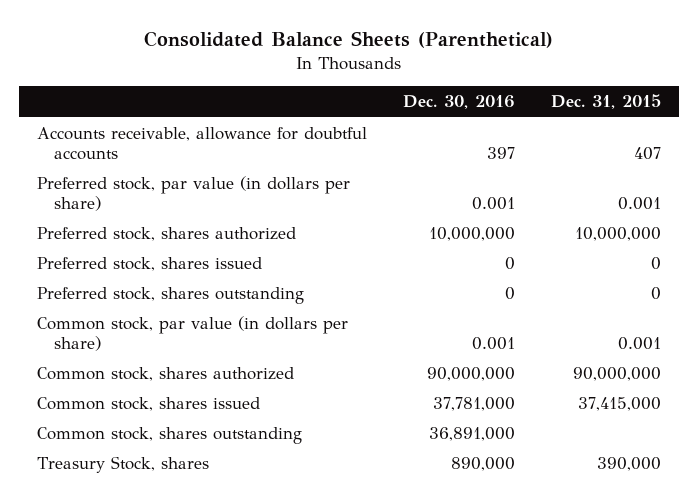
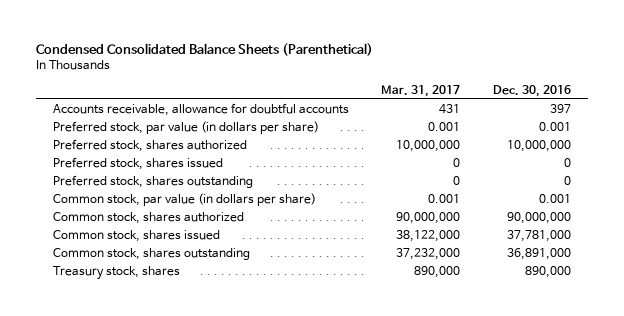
- Consolidated Balance Sheets (Parenthetical)
+ Condensed Consolidated Balance Sheets (Parenthetical)
- | Dec. 30, 2016 | Dec. 31, 2015
+ | Mar. 31, 2017 | Dec. 30, 2016
- Treasury Stock, shares | 890,000 | 390,000
+ Treasury stock, shares | 890,000 | 890,000

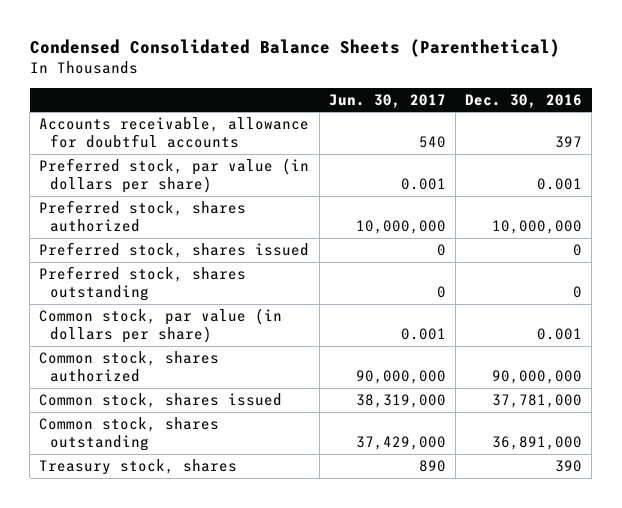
- | Mar. 31, 2017 | Dec. 30, 2016
+ | Jun. 30, 2017 | Dec. 30, 2016
- Treasury stock, shares | 890,000 | 890,000
+ Treasury stock, shares | 890 | 390

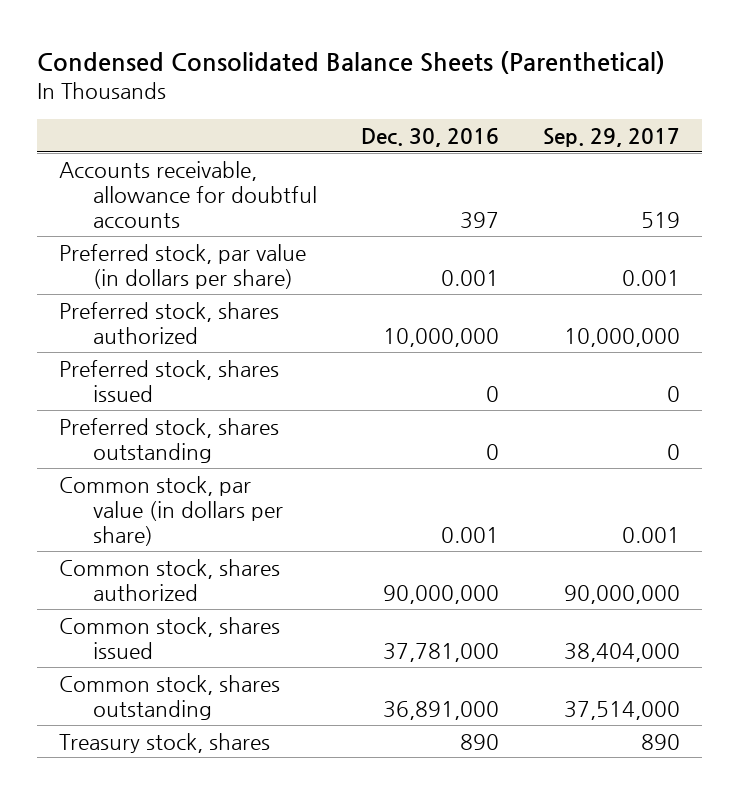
- | Jun. 30, 2017 | Dec. 30, 2016
+ | Dec. 30, 2016 | Sep. 29, 2017
- Treasury stock, shares | 890 | 390
+ Treasury stock, shares | 890 | 890

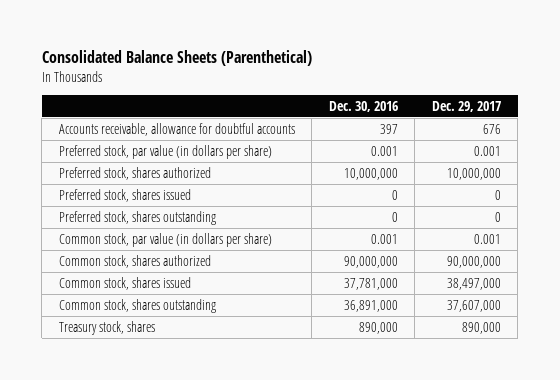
- Condensed Consolidated Balance Sheets (Parenthetical)
+ Consolidated Balance Sheets (Parenthetical)
- | Dec. 30, 2016 | Sep. 29, 2017
+ | Dec. 30, 2016 | Dec. 29, 2017
- Treasury stock, shares | 890 | 890
+ Treasury stock, shares | 890,000 | 890,000

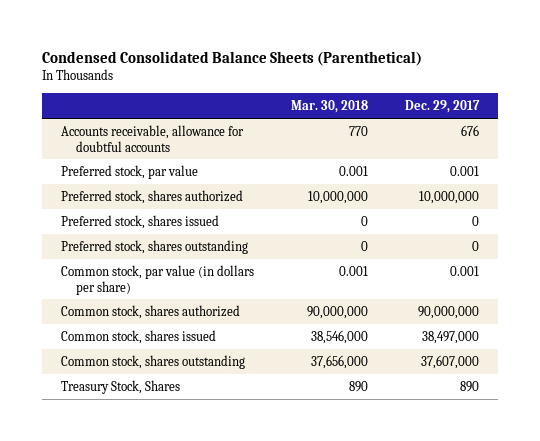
- Consolidated Balance Sheets (Parenthetical)
+ Condensed Consolidated Balance Sheets (Parenthetical)
- | Dec. 30, 2016 | Dec. 29, 2017
+ | Mar. 30, 2018 | Dec. 29, 2017
- Preferred stock, par value (in dollars per share) | 0.001 | 0.001
+ Preferred stock, par value | 0.001 | 0.001
- Treasury stock, shares | 890,000 | 890,000
+ Treasury Stock, Shares | 890 | 890

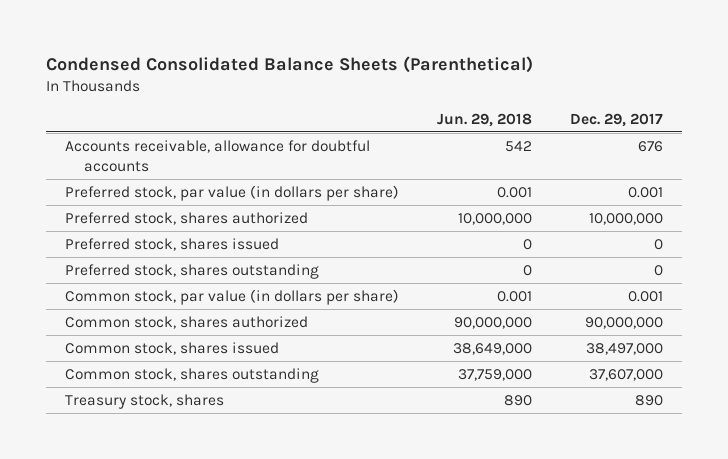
- | Mar. 30, 2018 | Dec. 29, 2017
+ | Jun. 29, 2018 | Dec. 29, 2017
- Preferred stock, par value | 0.001 | 0.001
+ Preferred stock, par value (in dollars per share) | 0.001 | 0.001
- Treasury Stock, Shares | 890 | 890
+ Treasury stock, shares | 890 | 890

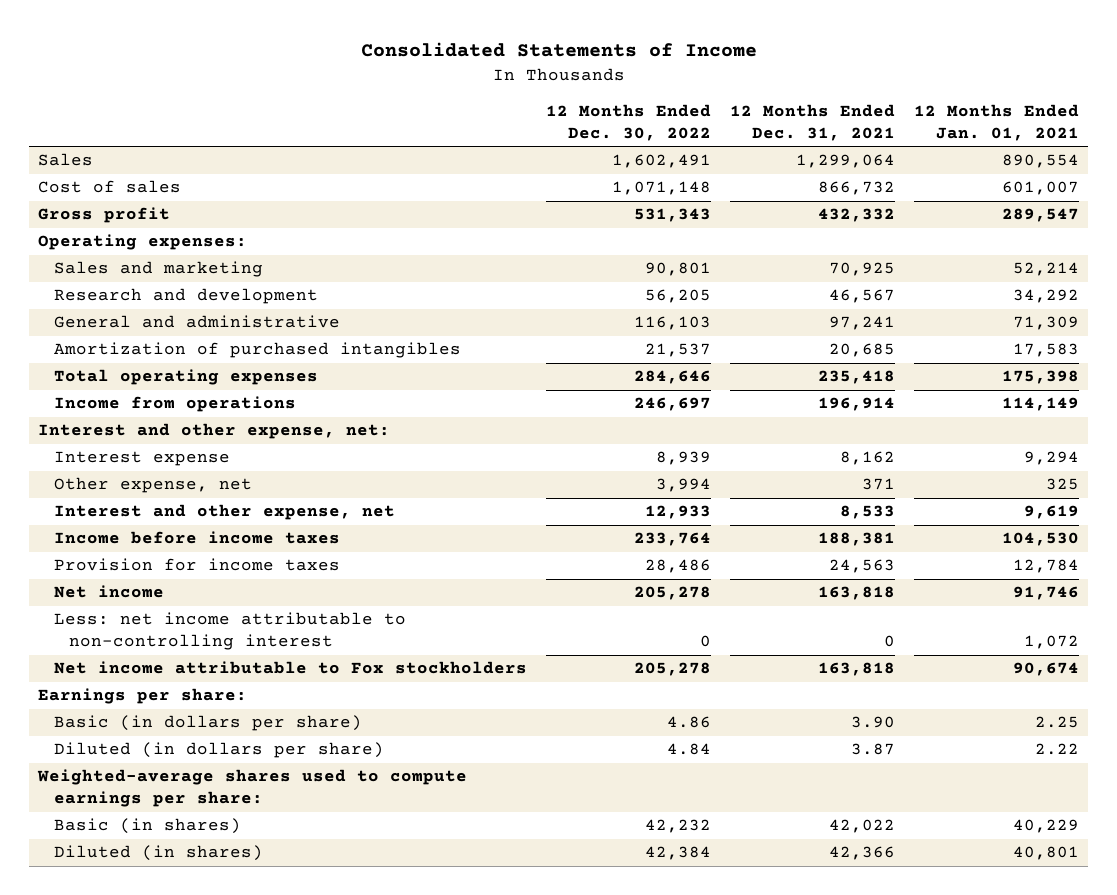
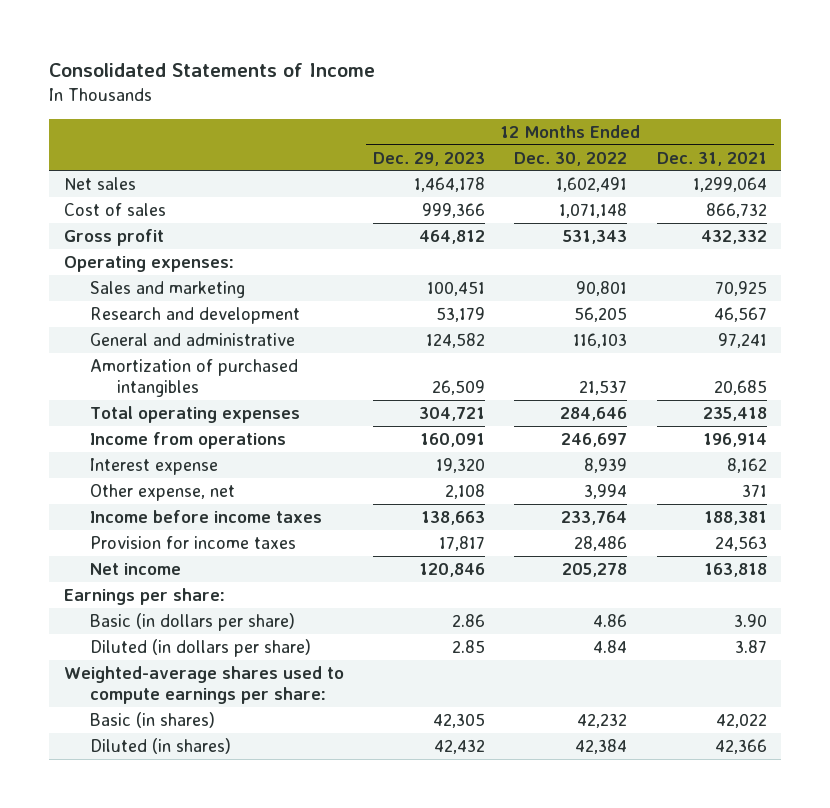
- | 12 Months Ended Dec. 30, 2022 | 12 Months Ended Dec. 31, 2021 | 12 Months Ended Jan. 01, 2021
+ | 12 Months Ended Dec. 29, 2023 | 12 Months Ended Dec. 30, 2022 | 12 Months Ended Dec. 31, 2021
- Sales | 1,602,491 | 1,299,064 | 890,554
+ Net sales | 1,464,178 | 1,602,491 | 1,299,064
- Interest and other expense, net:
- Interest and other expense, net | 12,933 | 8,533 | 9,619
- Less: net income attributable to non-controlling interest | 0 | 0 | 1,072
- Net income attributable to Fox stockholders | 205,278 | 163,818 | 90,674

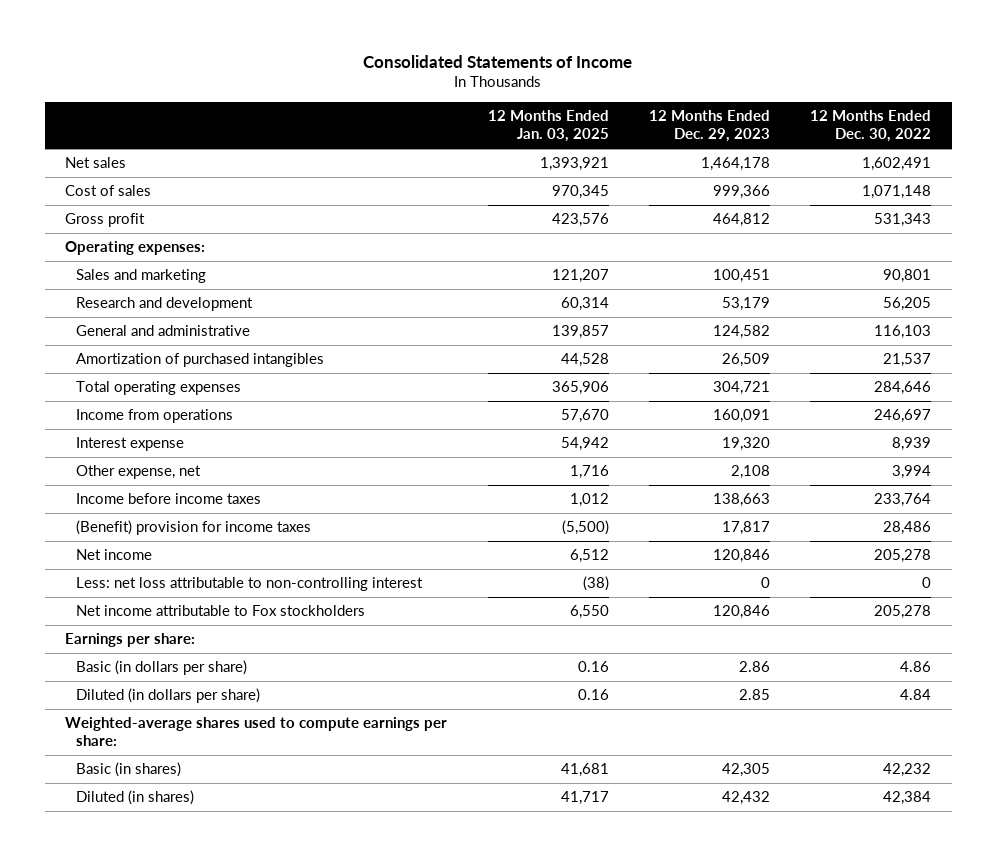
- | 12 Months Ended Dec. 29, 2023 | 12 Months Ended Dec. 30, 2022 | 12 Months Ended Dec. 31, 2021
+ | 12 Months Ended Jan. 03, 2025 | 12 Months Ended Dec. 29, 2023 | 12 Months Ended Dec. 30, 2022
- Provision for income taxes | 17,817 | 28,486 | 24,563
+ (Benefit) provision for income taxes | (5,500) | 17,817 | 28,486
+ Less: net loss attributable to non-controlling interest | (38) | 0 | 0
+ Net income attributable to Fox stockholders | 6,550 | 120,846 | 205,278

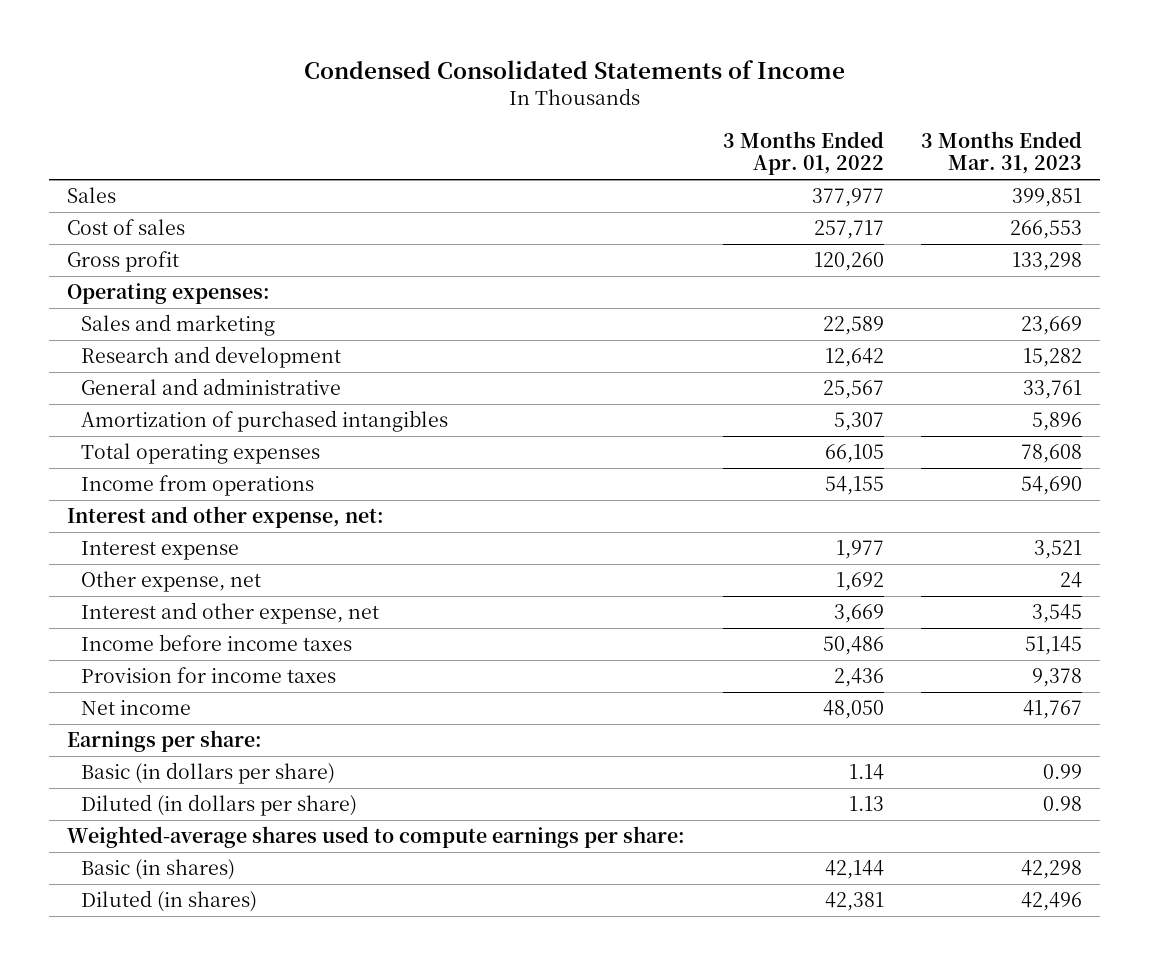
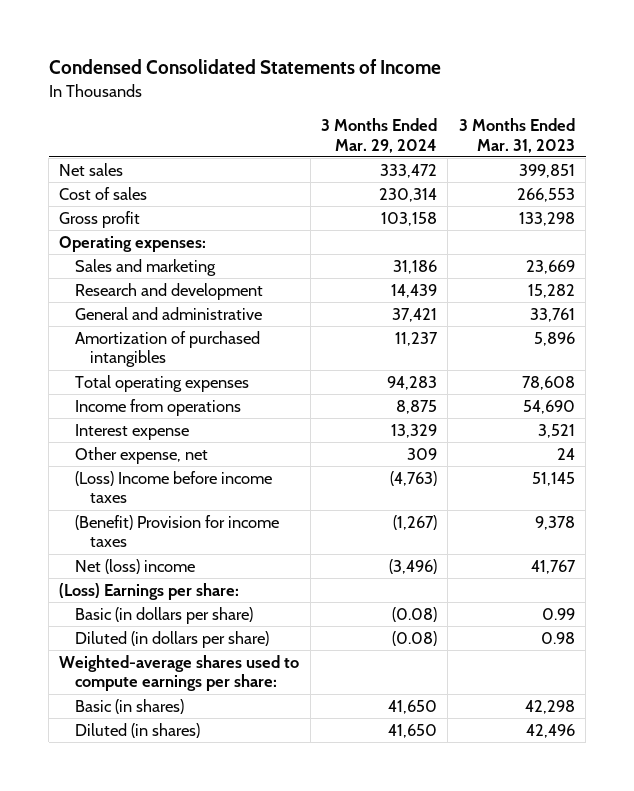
- | 3 Months Ended Apr. 01, 2022 | 3 Months Ended Mar. 31, 2023
+ | 3 Months Ended Mar. 29, 2024 | 3 Months Ended Mar. 31, 2023
- Sales | 377,977 | 399,851
+ Net sales | 333,472 | 399,851
- Interest and other expense, net:
- Interest and other expense, net | 3,669 | 3,545
- Income before income taxes | 50,486 | 51,145
- Provision for income taxes | 2,436 | 9,378
- Net income | 48,050 | 41,767
- Earnings per share:
+ (Loss) Income before income taxes | (4,763) | 51,145
+ (Benefit) Provision for income taxes | (1,267) | 9,378
+ Net (loss) income | (3,496) | 41,767
+ (Loss) Earnings per share:

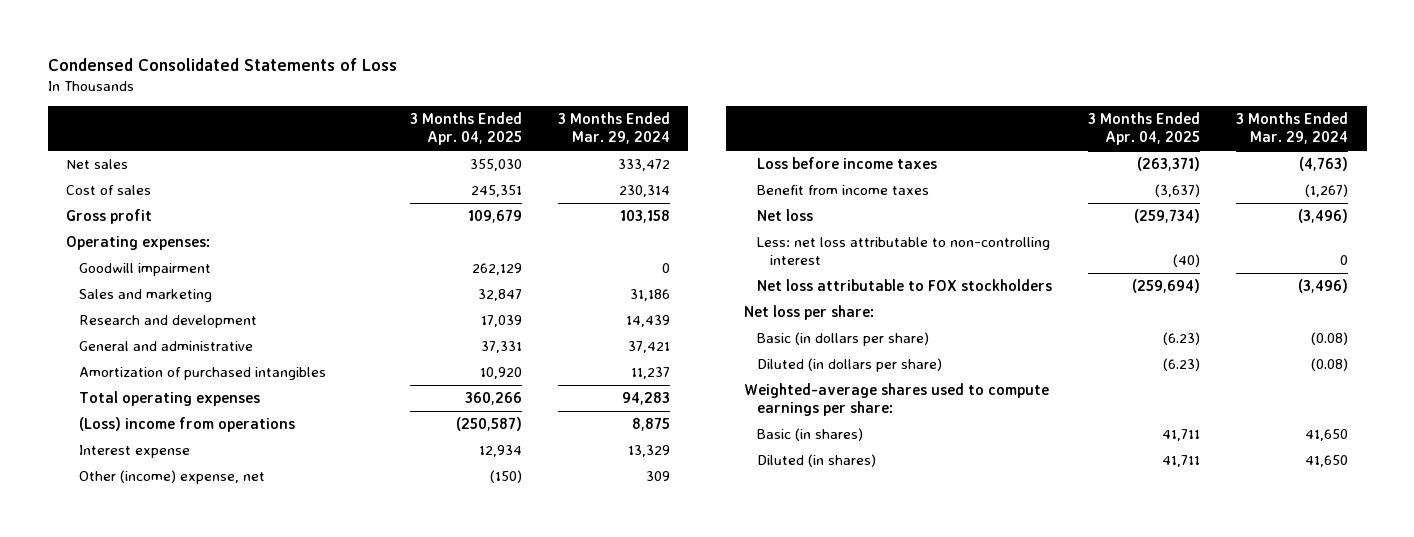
- Condensed Consolidated Statements of Income
+ Condensed Consolidated Statements of Loss
- | 3 Months Ended Mar. 29, 2024 | 3 Months Ended Mar. 31, 2023
+ | 3 Months Ended Apr. 04, 2025 | 3 Months Ended Mar. 29, 2024
+ Goodwill impairment | 262,129 | 0
- Income from operations | 8,875 | 54,690
+ (Loss) income from operations | (250,587) | 8,875
- Other expense, net | 309 | 24
- (Loss) Income before income taxes | (4,763) | 51,145
- (Benefit) Provision for income taxes | (1,267) | 9,378
- Net (loss) income | (3,496) | 41,767
- (Loss) Earnings per share:
+ Other (income) expense, net | (150) | 309
+ Loss before income taxes | (263,371) | (4,763)
+ Benefit from income taxes | (3,637) | (1,267)
+ Net loss | (259,734) | (3,496)
+ Less: net loss attributable to non-controlling interest | (40) | 0
+ Net loss attributable to FOX stockholders | (259,694) | (3,496)
+ Net loss per share:

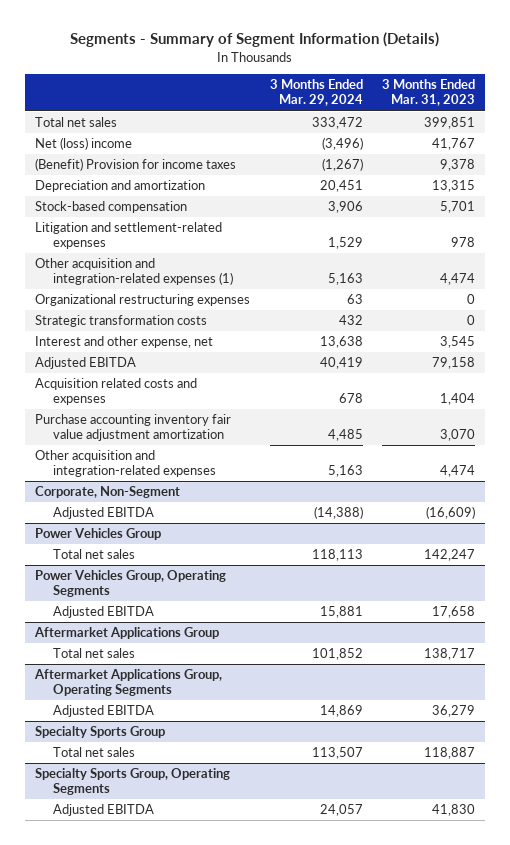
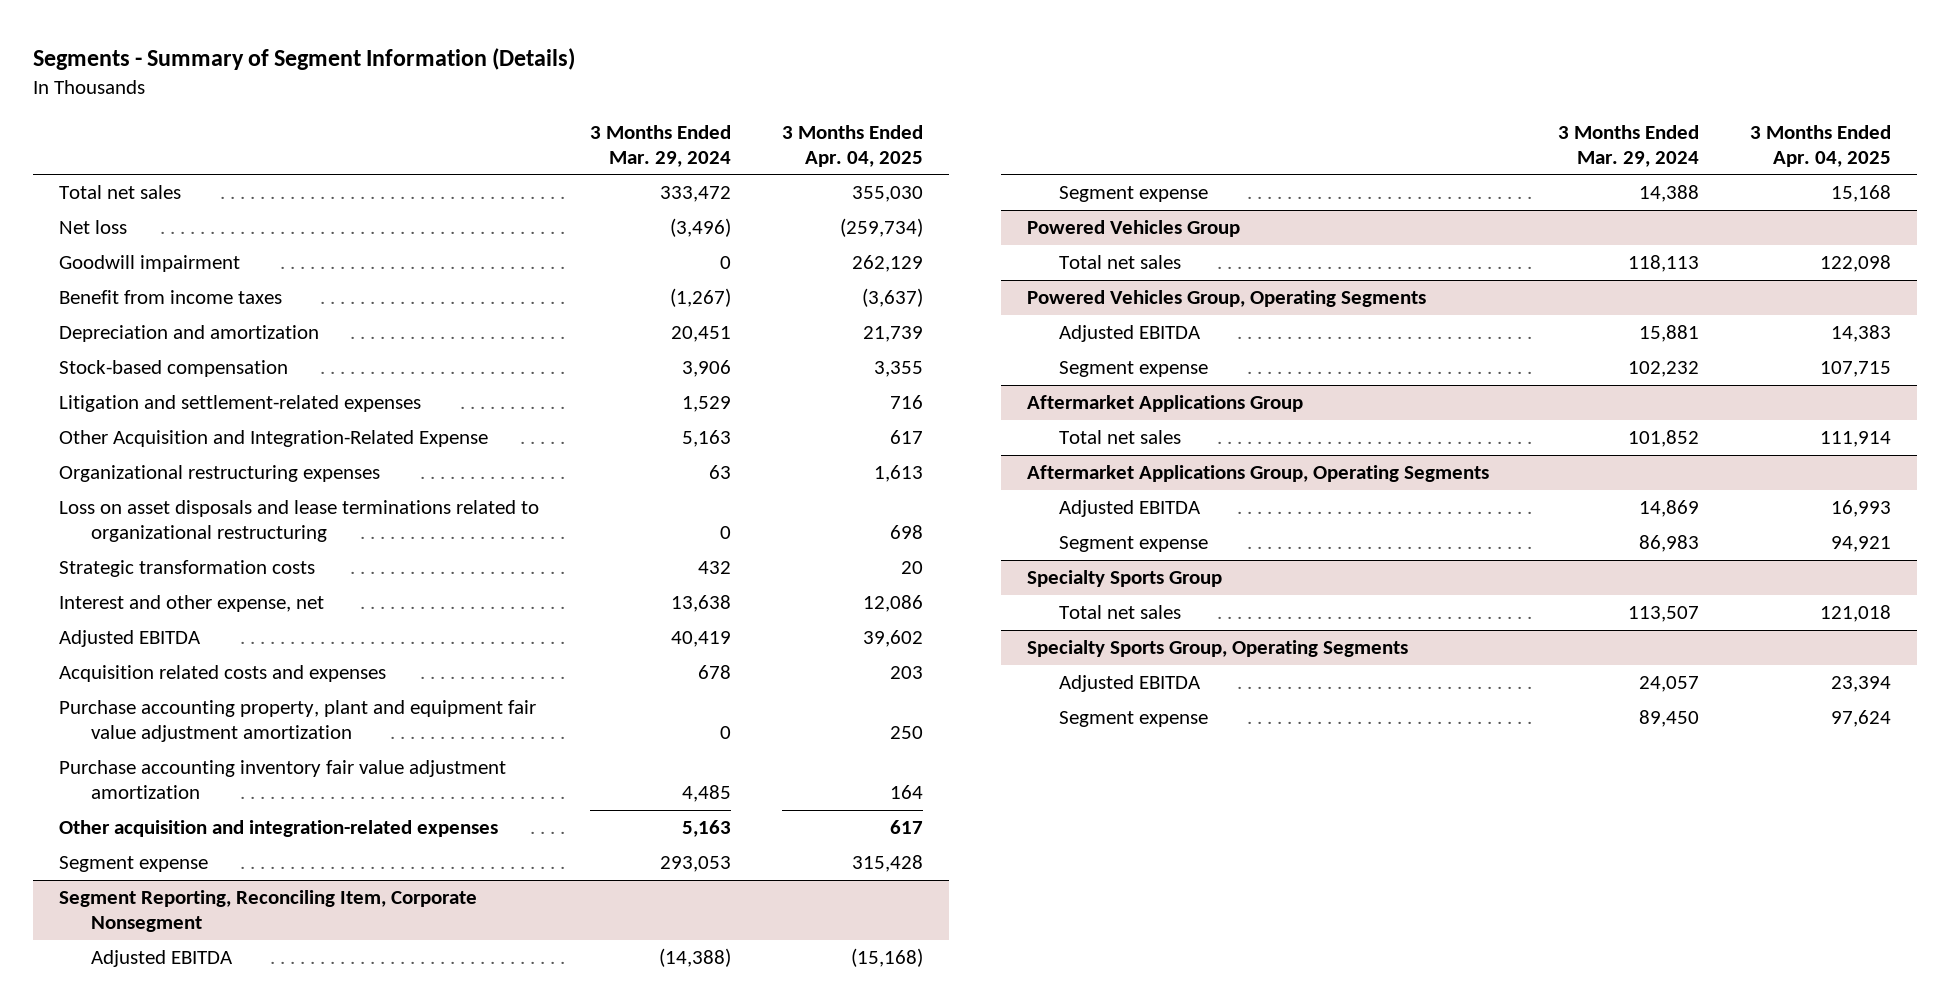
- | 3 Months Ended Mar. 29, 2024 | 3 Months Ended Mar. 31, 2023
+ | 3 Months Ended Mar. 29, 2024 | 3 Months Ended Apr. 04, 2025
- Net (loss) income | (3,496) | 41,767
- (Benefit) Provision for income taxes | (1,267) | 9,378
+ Net loss | (3,496) | (259,734)
+ Goodwill impairment | 0 | 262,129
+ Benefit from income taxes | (1,267) | (3,637)
- Other acquisition and integration-related expenses (1) | 5,163 | 4,474
+ Other Acquisition and Integration-Related Expense | 5,163 | 617
+ Loss on asset disposals and lease terminations related to organizational restructuring | 0 | 698
+ Purchase accounting property, plant and equipment fair value adjustment amortization | 0 | 250
- Corporate, Non-Segment
+ Segment expense | 293,053 | 315,428
+ Segment Reporting, Reconciling Item, Corporate Nonsegment
- Power Vehicles Group
+ Segment expense | 14,388 | 15,168
+ Powered Vehicles Group
- Power Vehicles Group, Operating Segments
+ Powered Vehicles Group, Operating Segments
+ Segment expense | 102,232 | 107,715
@ Aftermarket Applications Group, Operating Segments
+ Segment expense | 86,983 | 94,921
@ Specialty Sports Group, Operating Segments
+ Segment expense | 89,450 | 97,624

